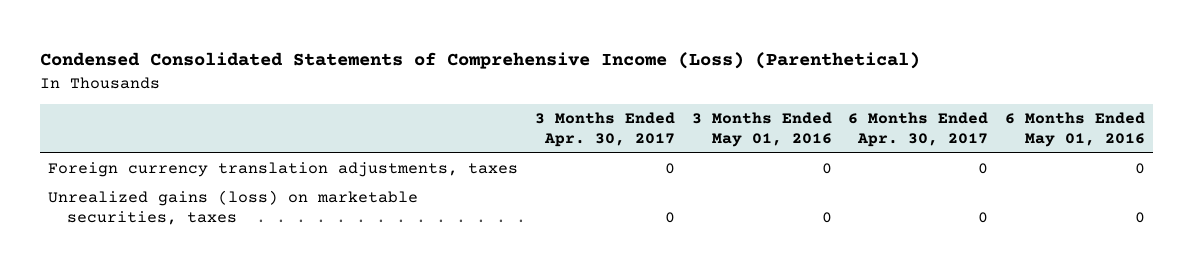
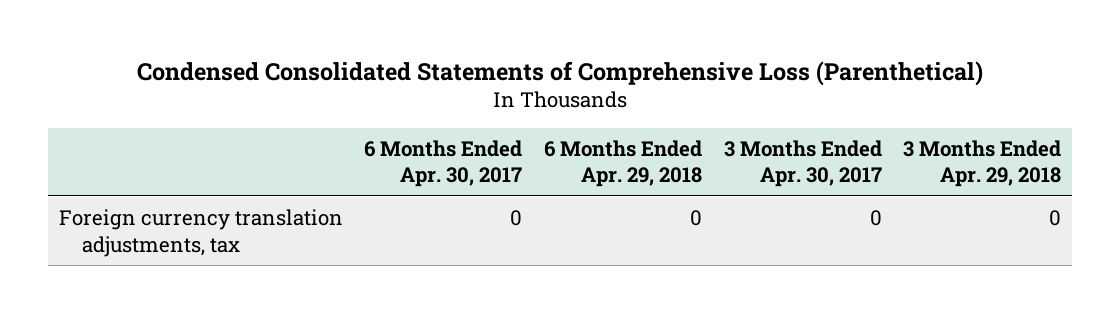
- Condensed Consolidated Statements of Comprehensive Income (Loss) (Parenthetical)
+ Condensed Consolidated Statements of Comprehensive Loss (Parenthetical)
- | 3 Months Ended Apr. 30, 2017 | 3 Months Ended May 01, 2016 | 6 Months Ended Apr. 30, 2017 | 6 Months Ended May 01, 2016
+ | 6 Months Ended Apr. 30, 2017 | 6 Months Ended Apr. 29, 2018 | 3 Months Ended Apr. 30, 2017 | 3 Months Ended Apr. 29, 2018
- Foreign currency translation adjustments, taxes | 0 | 0 | 0 | 0
- Unrealized gains (loss) on marketable securities, taxes | 0 | 0 | 0 | 0
+ Foreign currency translation adjustments, tax | 0 | 0 | 0 | 0

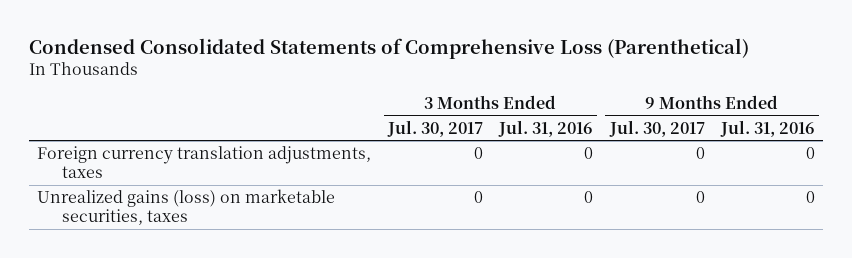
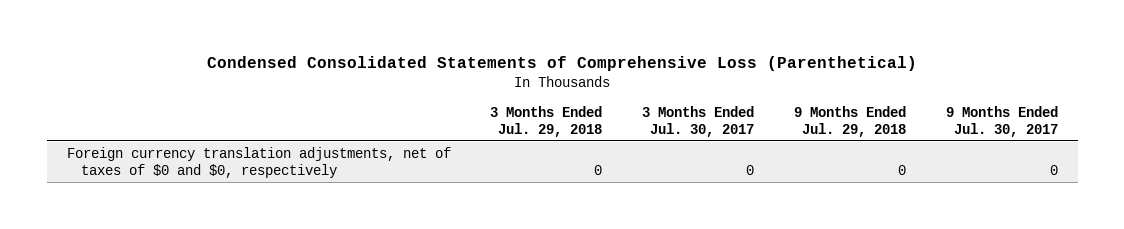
- | 3 Months Ended Jul. 30, 2017 | 3 Months Ended Jul. 31, 2016 | 9 Months Ended Jul. 30, 2017 | 9 Months Ended Jul. 31, 2016
+ | 3 Months Ended Jul. 29, 2018 | 3 Months Ended Jul. 30, 2017 | 9 Months Ended Jul. 29, 2018 | 9 Months Ended Jul. 30, 2017
- Foreign currency translation adjustments, taxes | 0 | 0 | 0 | 0
- Unrealized gains (loss) on marketable securities, taxes | 0 | 0 | 0 | 0
+ Foreign currency translation adjustments, net of taxes of $0 and $0, respectively | 0 | 0 | 0 | 0

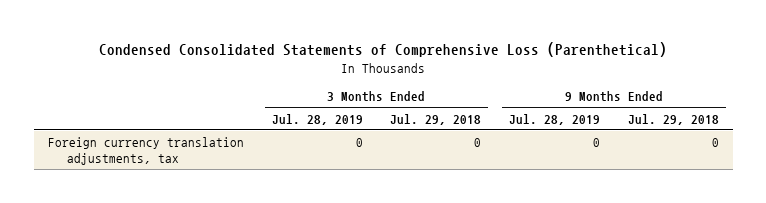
- | 3 Months Ended Jul. 29, 2018 | 3 Months Ended Jul. 30, 2017 | 9 Months Ended Jul. 29, 2018 | 9 Months Ended Jul. 30, 2017
+ | 3 Months Ended Jul. 28, 2019 | 3 Months Ended Jul. 29, 2018 | 9 Months Ended Jul. 28, 2019 | 9 Months Ended Jul. 29, 2018
- Foreign currency translation adjustments, net of taxes of $0 and $0, respectively | 0 | 0 | 0 | 0
+ Foreign currency translation adjustments, tax | 0 | 0 | 0 | 0

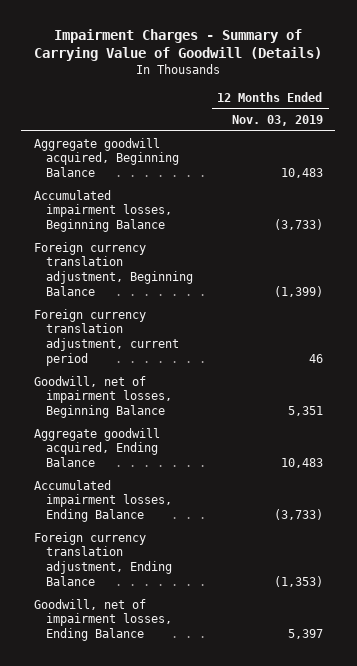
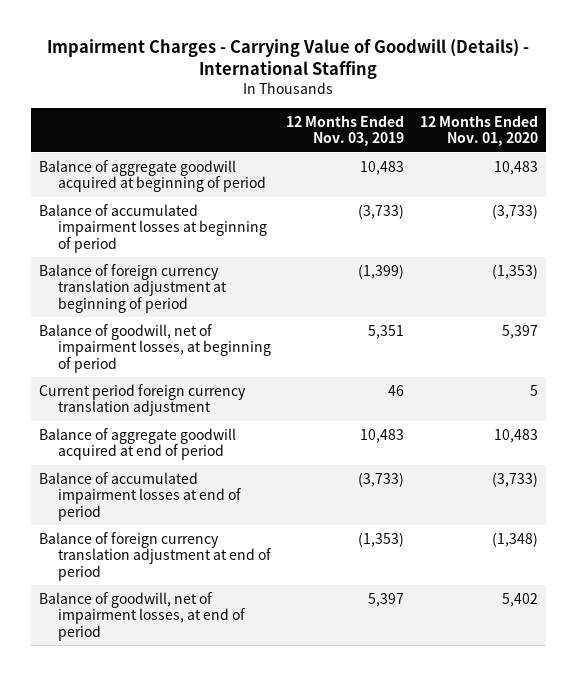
- Impairment Charges - Summary of Carrying Value of Goodwill (Details)
+ Impairment Charges - Carrying Value of Goodwill (Details) - International Staffing
- | 12 Months Ended Nov. 03, 2019
+ | 12 Months Ended Nov. 03, 2019 | 12 Months Ended Nov. 01, 2020
- Aggregate goodwill acquired, Beginning Balance | 10,483
- Accumulated impairment losses, Beginning Balance | (3,733)
- Foreign currency translation adjustment, Beginning Balance | (1,399)
- Foreign currency translation adjustment, current period | 46
- Goodwill, net of impairment losses, Beginning Balance | 5,351
- Aggregate goodwill acquired, Ending Balance | 10,483
- Accumulated impairment losses, Ending Balance | (3,733)
- Foreign currency translation adjustment, Ending Balance | (1,353)
- Goodwill, net of impairment losses, Ending Balance | 5,397
+ Balance of aggregate goodwill acquired at beginning of period | 10,483 | 10,483
+ Balance of accumulated impairment losses at beginning of period | (3,733) | (3,733)
+ Balance of foreign currency translation adjustment at beginning of period | (1,399) | (1,353)
+ Balance of goodwill, net of impairment losses, at beginning of period | 5,351 | 5,397
+ Current period foreign currency translation adjustment | 46 | 5
+ Balance of aggregate goodwill acquired at end of period | 10,483 | 10,483
+ Balance of accumulated impairment losses at end of period | (3,733) | (3,733)
+ Balance of foreign currency translation adjustment at end of period | (1,353) | (1,348)
+ Balance of goodwill, net of impairment losses, at end of period | 5,397 | 5,402

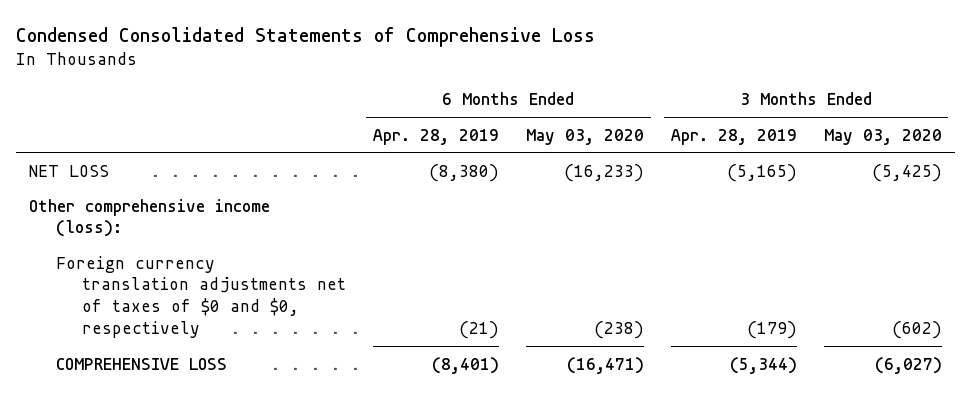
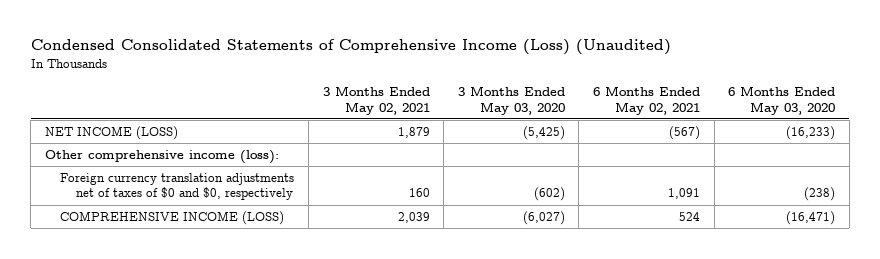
- Condensed Consolidated Statements of Comprehensive Loss
+ Condensed Consolidated Statements of Comprehensive Income (Loss) (Unaudited)
- | 6 Months Ended Apr. 28, 2019 | 6 Months Ended May 03, 2020 | 3 Months Ended Apr. 28, 2019 | 3 Months Ended May 03, 2020
+ | 3 Months Ended May 02, 2021 | 3 Months Ended May 03, 2020 | 6 Months Ended May 02, 2021 | 6 Months Ended May 03, 2020
- NET LOSS | (8,380) | (16,233) | (5,165) | (5,425)
+ NET INCOME (LOSS) | 1,879 | (5,425) | (567) | (16,233)
- COMPREHENSIVE LOSS | (8,401) | (16,471) | (5,344) | (6,027)
+ COMPREHENSIVE INCOME (LOSS) | 2,039 | (6,027) | 524 | (16,471)

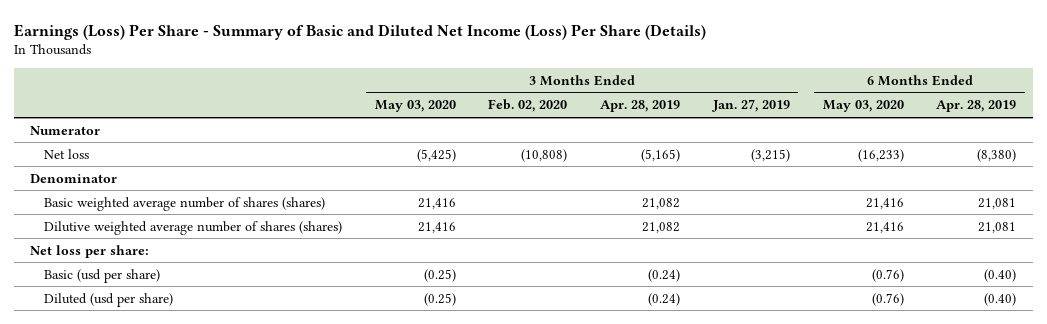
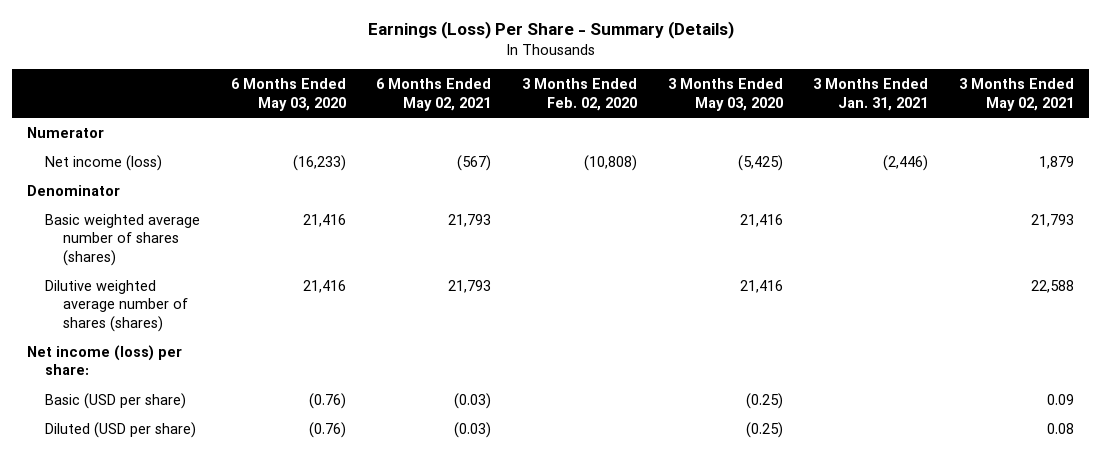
- Earnings (Loss) Per Share - Summary of Basic and Diluted Net Income (Loss) Per Share (Details)
+ Earnings (Loss) Per Share - Summary (Details)
- | 3 Months Ended May 03, 2020 | 3 Months Ended Feb. 02, 2020 | 3 Months Ended Apr. 28, 2019 | 3 Months Ended Jan. 27, 2019 | 6 Months Ended May 03, 2020 | 6 Months Ended Apr. 28, 2019
+ | 6 Months Ended May 03, 2020 | 6 Months Ended May 02, 2021 | 3 Months Ended Feb. 02, 2020 | 3 Months Ended May 03, 2020 | 3 Months Ended Jan. 31, 2021 | 3 Months Ended May 02, 2021
- Net loss | (5,425) | (10,808) | (5,165) | (3,215) | (16,233) | (8,380)
+ Net income (loss) | (16,233) | (567) | (10,808) | (5,425) | (2,446) | 1,879
- Net loss per share:
- Basic (usd per share) | (0.25) | | (0.24) | | (0.76) | (0.40)
- Diluted (usd per share) | (0.25) | | (0.24) | | (0.76) | (0.40)
+ Net income (loss) per share:
+ Basic (USD per share) | (0.76) | (0.03) | | (0.25) | | 0.09
+ Diluted (USD per share) | (0.76) | (0.03) | | (0.25) | | 0.08

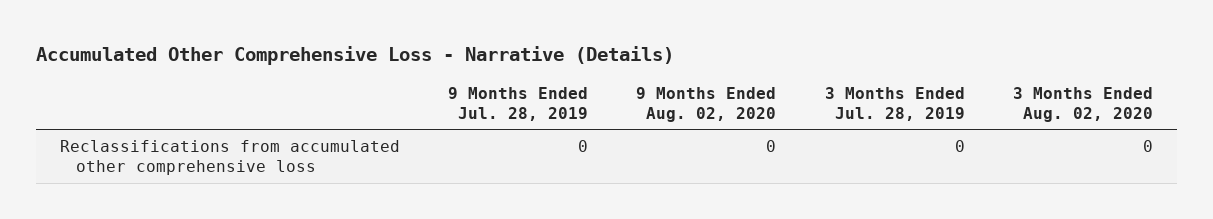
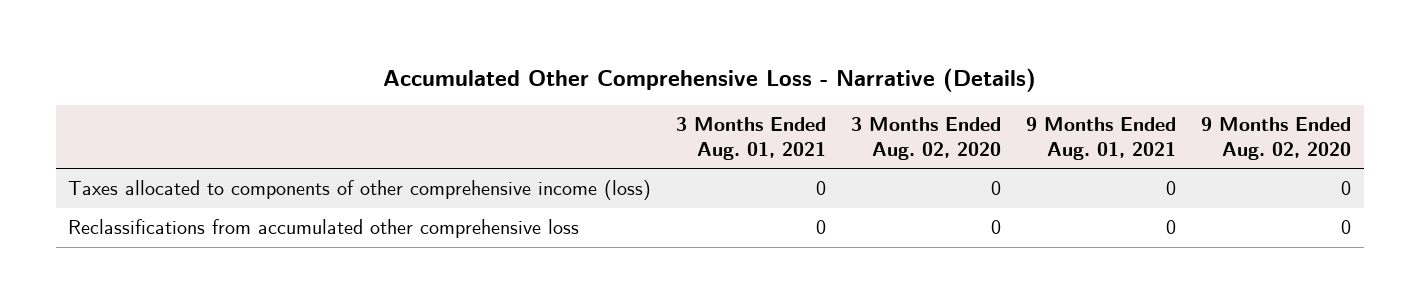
- | 9 Months Ended Jul. 28, 2019 | 9 Months Ended Aug. 02, 2020 | 3 Months Ended Jul. 28, 2019 | 3 Months Ended Aug. 02, 2020
+ | 3 Months Ended Aug. 01, 2021 | 3 Months Ended Aug. 02, 2020 | 9 Months Ended Aug. 01, 2021 | 9 Months Ended Aug. 02, 2020
+ Taxes allocated to components of other comprehensive income (loss) | 0 | 0 | 0 | 0

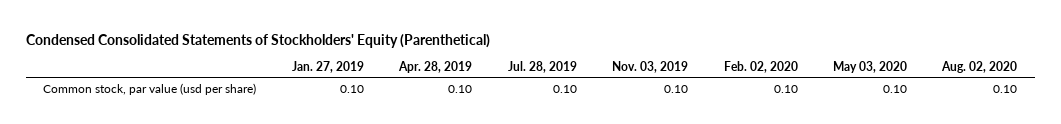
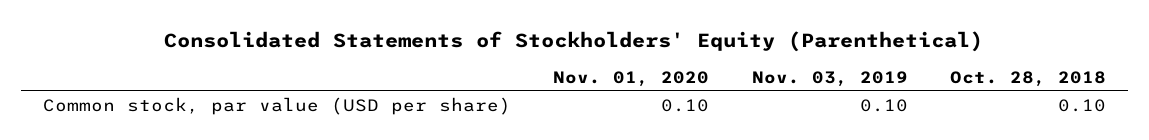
- Condensed Consolidated Statements of Stockholders' Equity (Parenthetical)
+ Consolidated Statements of Stockholders' Equity (Parenthetical)
- | Jan. 27, 2019 | Apr. 28, 2019 | Jul. 28, 2019 | Nov. 03, 2019 | Feb. 02, 2020 | May 03, 2020 | Aug. 02, 2020
+ | Nov. 01, 2020 | Nov. 03, 2019 | Oct. 28, 2018
- Common stock, par value (usd per share) | 0.10 | 0.10 | 0.10 | 0.10 | 0.10 | 0.10 | 0.10
+ Common stock, par value (USD per share) | 0.10 | 0.10 | 0.10

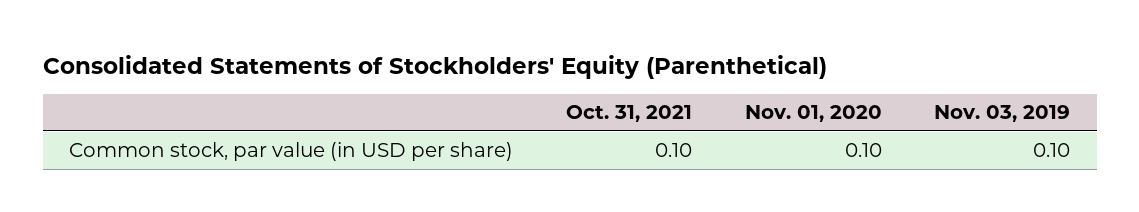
- | Nov. 01, 2020 | Nov. 03, 2019 | Oct. 28, 2018
+ | Oct. 31, 2021 | Nov. 01, 2020 | Nov. 03, 2019
- Common stock, par value (USD per share) | 0.10 | 0.10 | 0.10
+ Common stock, par value (in USD per share) | 0.10 | 0.10 | 0.10

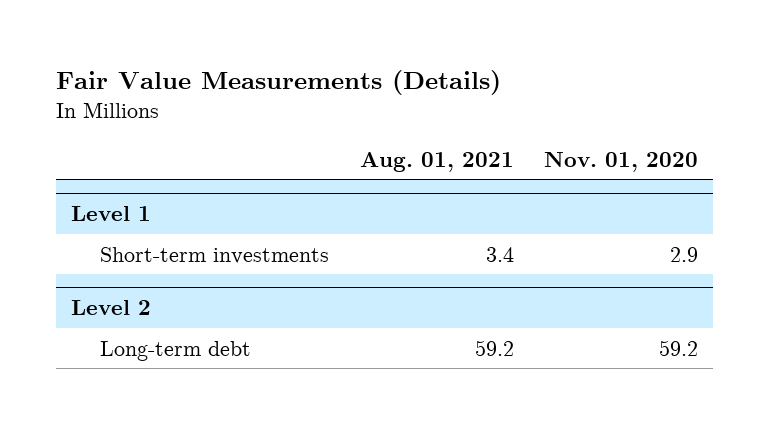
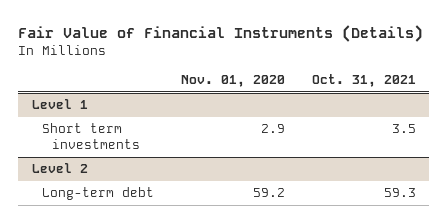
- Fair Value Measurements (Details)
+ Fair Value of Financial Instruments (Details)
- | Aug. 01, 2021 | Nov. 01, 2020
+ | Nov. 01, 2020 | Oct. 31, 2021
@ Level 1
- Short-term investments | 3.4 | 2.9
+ Short term investments | 2.9 | 3.5

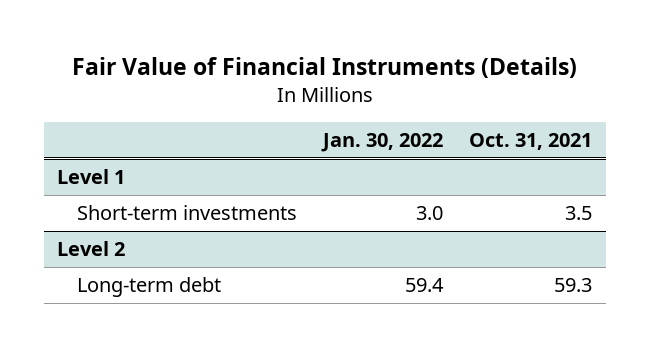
- | Nov. 01, 2020 | Oct. 31, 2021
+ | Jan. 30, 2022 | Oct. 31, 2021
@ Level 1
- Short term investments | 2.9 | 3.5
+ Short-term investments | 3.0 | 3.5

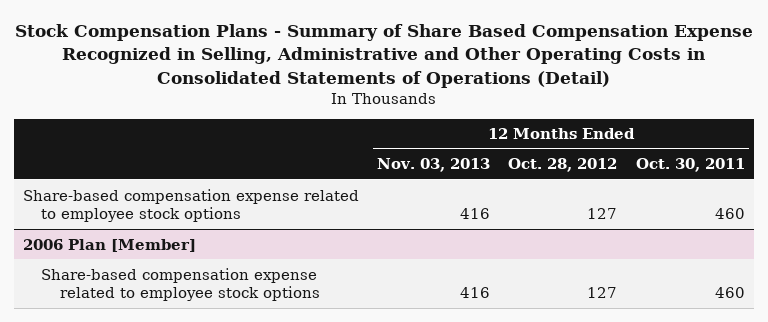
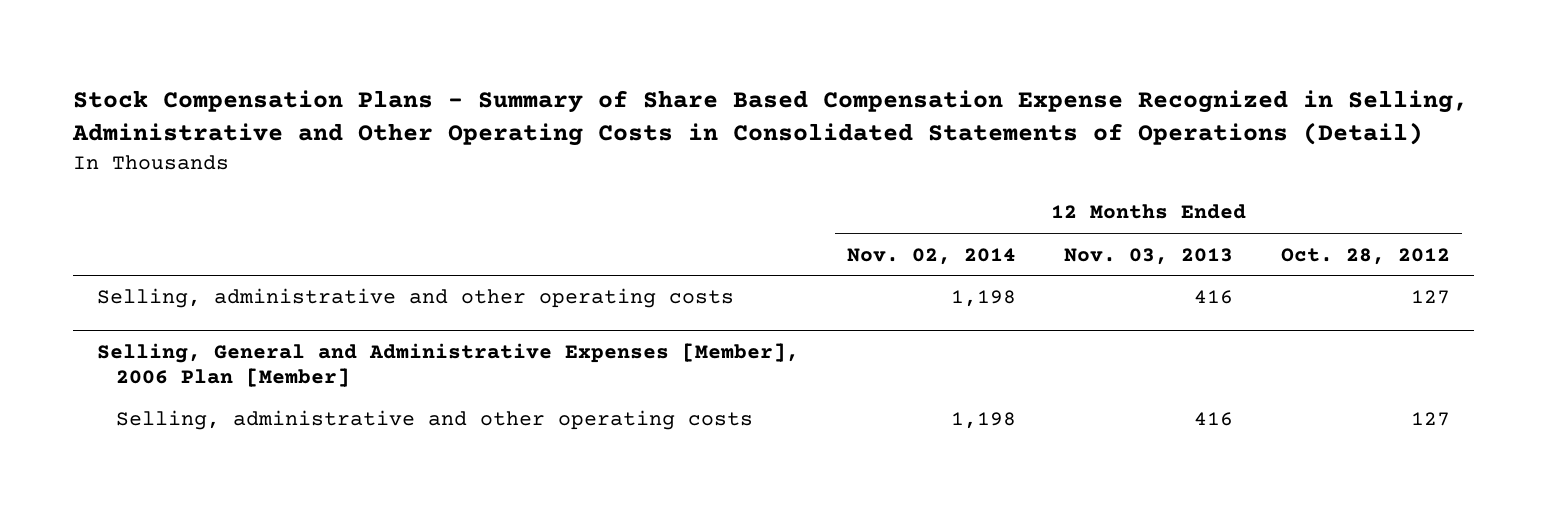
- | 12 Months Ended Nov. 03, 2013 | 12 Months Ended Oct. 28, 2012 | 12 Months Ended Oct. 30, 2011
+ | 12 Months Ended Nov. 02, 2014 | 12 Months Ended Nov. 03, 2013 | 12 Months Ended Oct. 28, 2012
- Share-based compensation expense related to employee stock options | 416 | 127 | 460
- 2006 Plan [Member]
- Share-based compensation expense related to employee stock options | 416 | 127 | 460
+ Selling, administrative and other operating costs | 1,198 | 416 | 127
+ Selling, General and Administrative Expenses [Member], 2006 Plan [Member]
+ Selling, administrative and other operating costs | 1,198 | 416 | 127

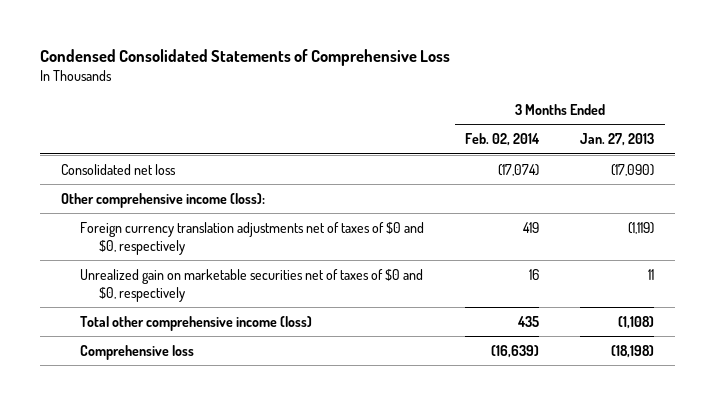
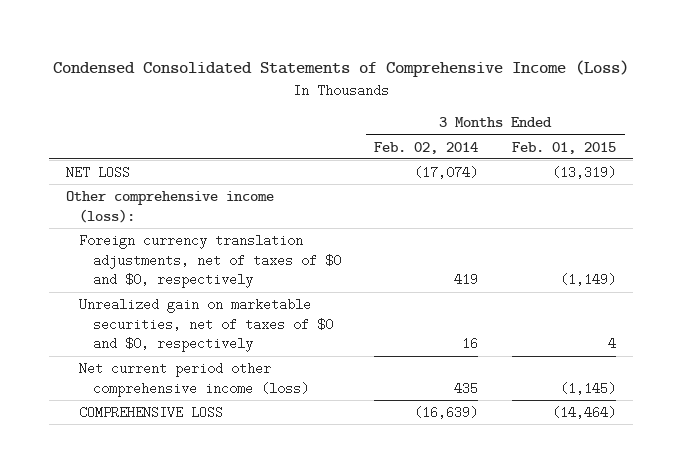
- Condensed Consolidated Statements of Comprehensive Loss
+ Condensed Consolidated Statements of Comprehensive Income (Loss)
- | 3 Months Ended Feb. 02, 2014 | 3 Months Ended Jan. 27, 2013
+ | 3 Months Ended Feb. 02, 2014 | 3 Months Ended Feb. 01, 2015
- Consolidated net loss | (17,074) | (17,090)
+ NET LOSS | (17,074) | (13,319)
- Foreign currency translation adjustments net of taxes of $0 and $0, respectively | 419 | (1,119)
- Unrealized gain on marketable securities net of taxes of $0 and $0, respectively | 16 | 11
- Total other comprehensive income (loss) | 435 | (1,108)
- Comprehensive loss | (16,639) | (18,198)
+ Foreign currency translation adjustments, net of taxes of $0 and $0, respectively | 419 | (1,149)
+ Unrealized gain on marketable securities, net of taxes of $0 and $0, respectively | 16 | 4
+ Net current period other comprehensive income (loss) | 435 | (1,145)
+ COMPREHENSIVE LOSS | (16,639) | (14,464)

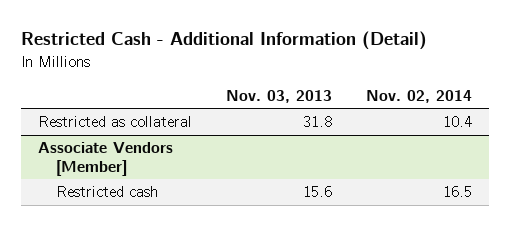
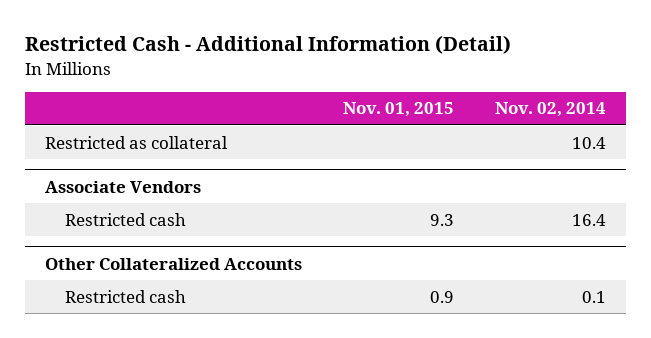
- | Nov. 03, 2013 | Nov. 02, 2014
+ | Nov. 01, 2015 | Nov. 02, 2014
- Associate Vendors [Member]
- Restricted cash | 15.6 | 16.5
+ Associate Vendors
+ Restricted cash | 9.3 | 16.4
+ Other Collateralized Accounts
+ Restricted cash | 0.9 | 0.1

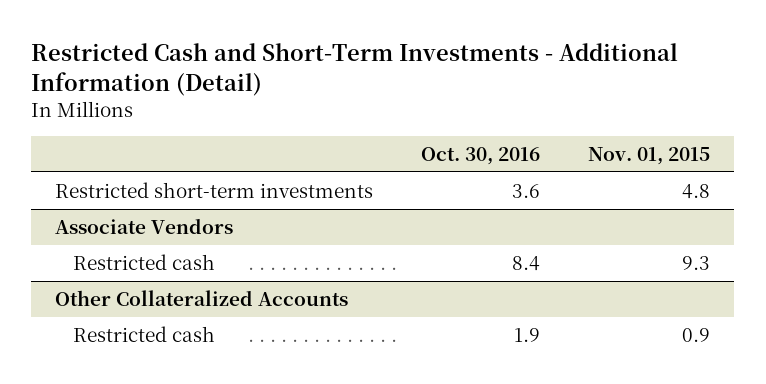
- Restricted Cash - Additional Information (Detail)
+ Restricted Cash and Short-Term Investments - Additional Information (Detail)
- | Nov. 01, 2015 | Nov. 02, 2014
+ | Oct. 30, 2016 | Nov. 01, 2015
- Restricted as collateral | | 10.4
+ Restricted short-term investments | 3.6 | 4.8

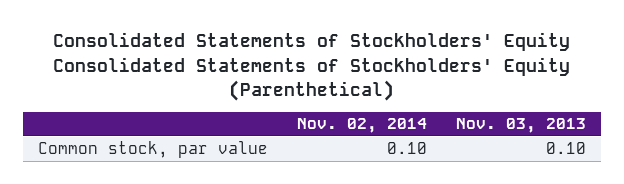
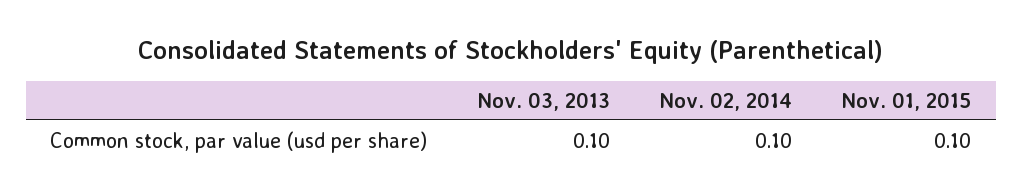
- Consolidated Statements of Stockholders' Equity Consolidated Statements of Stockholders' Equity (Parenthetical)
+ Consolidated Statements of Stockholders' Equity (Parenthetical)
- | Nov. 02, 2014 | Nov. 03, 2013
+ | Nov. 03, 2013 | Nov. 02, 2014 | Nov. 01, 2015
- Common stock, par value | 0.10 | 0.10
+ Common stock, par value (usd per share) | 0.10 | 0.10 | 0.10

